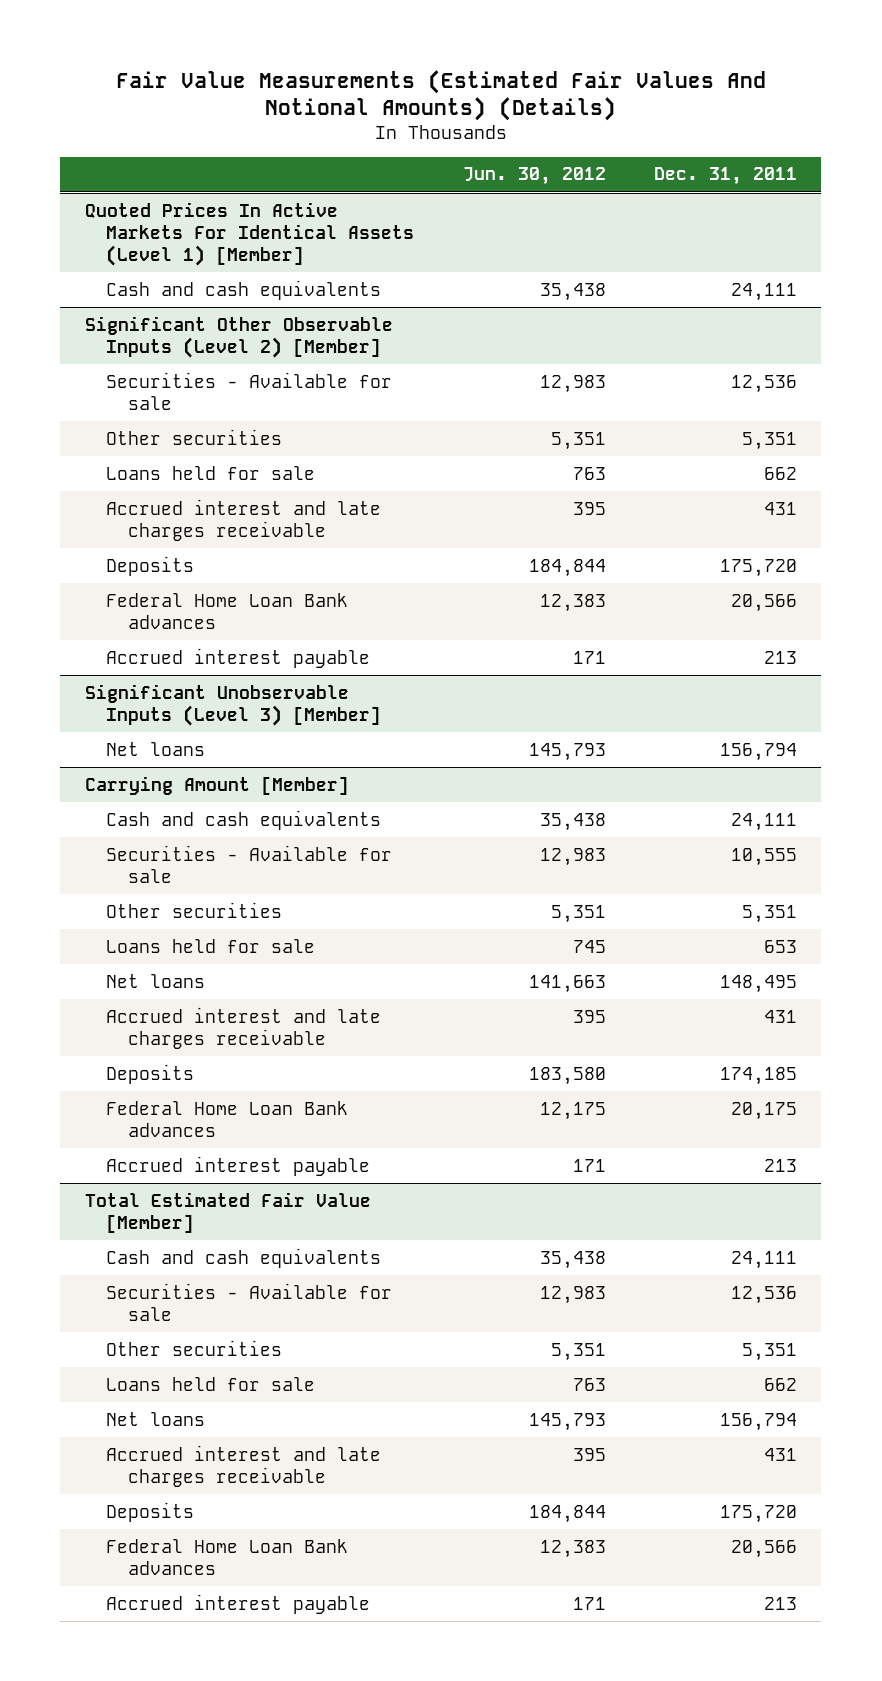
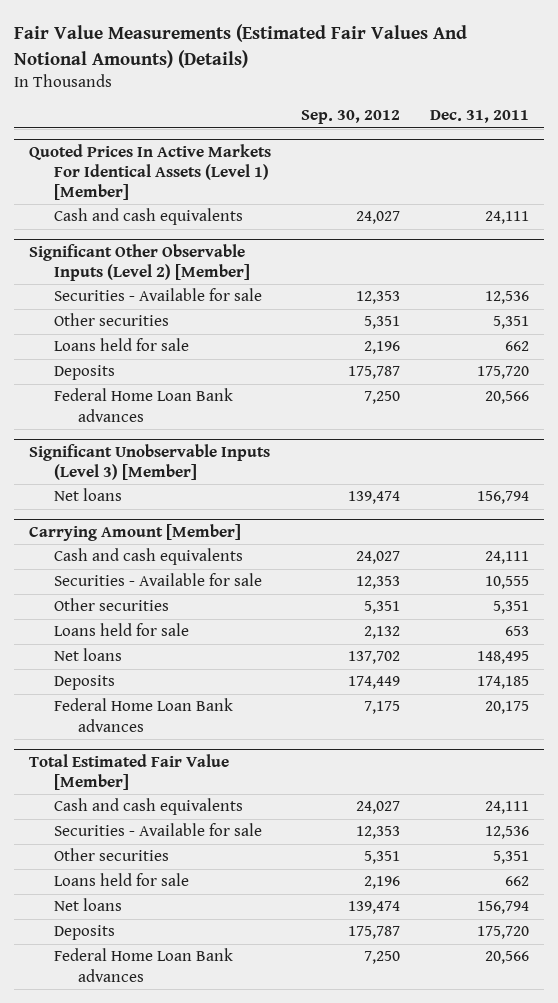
- | Jun. 30, 2012 | Dec. 31, 2011
+ | Sep. 30, 2012 | Dec. 31, 2011
@ Significant Other Observable Inputs (Level 2) [Member]
- Accrued interest and late charges receivable | 395 | 431
- Accrued interest payable | 171 | 213
@ Carrying Amount [Member]
- Accrued interest and late charges receivable | 395 | 431
- Accrued interest payable | 171 | 213
@ Total Estimated Fair Value [Member]
- Accrued interest and late charges receivable | 395 | 431
- Accrued interest payable | 171 | 213

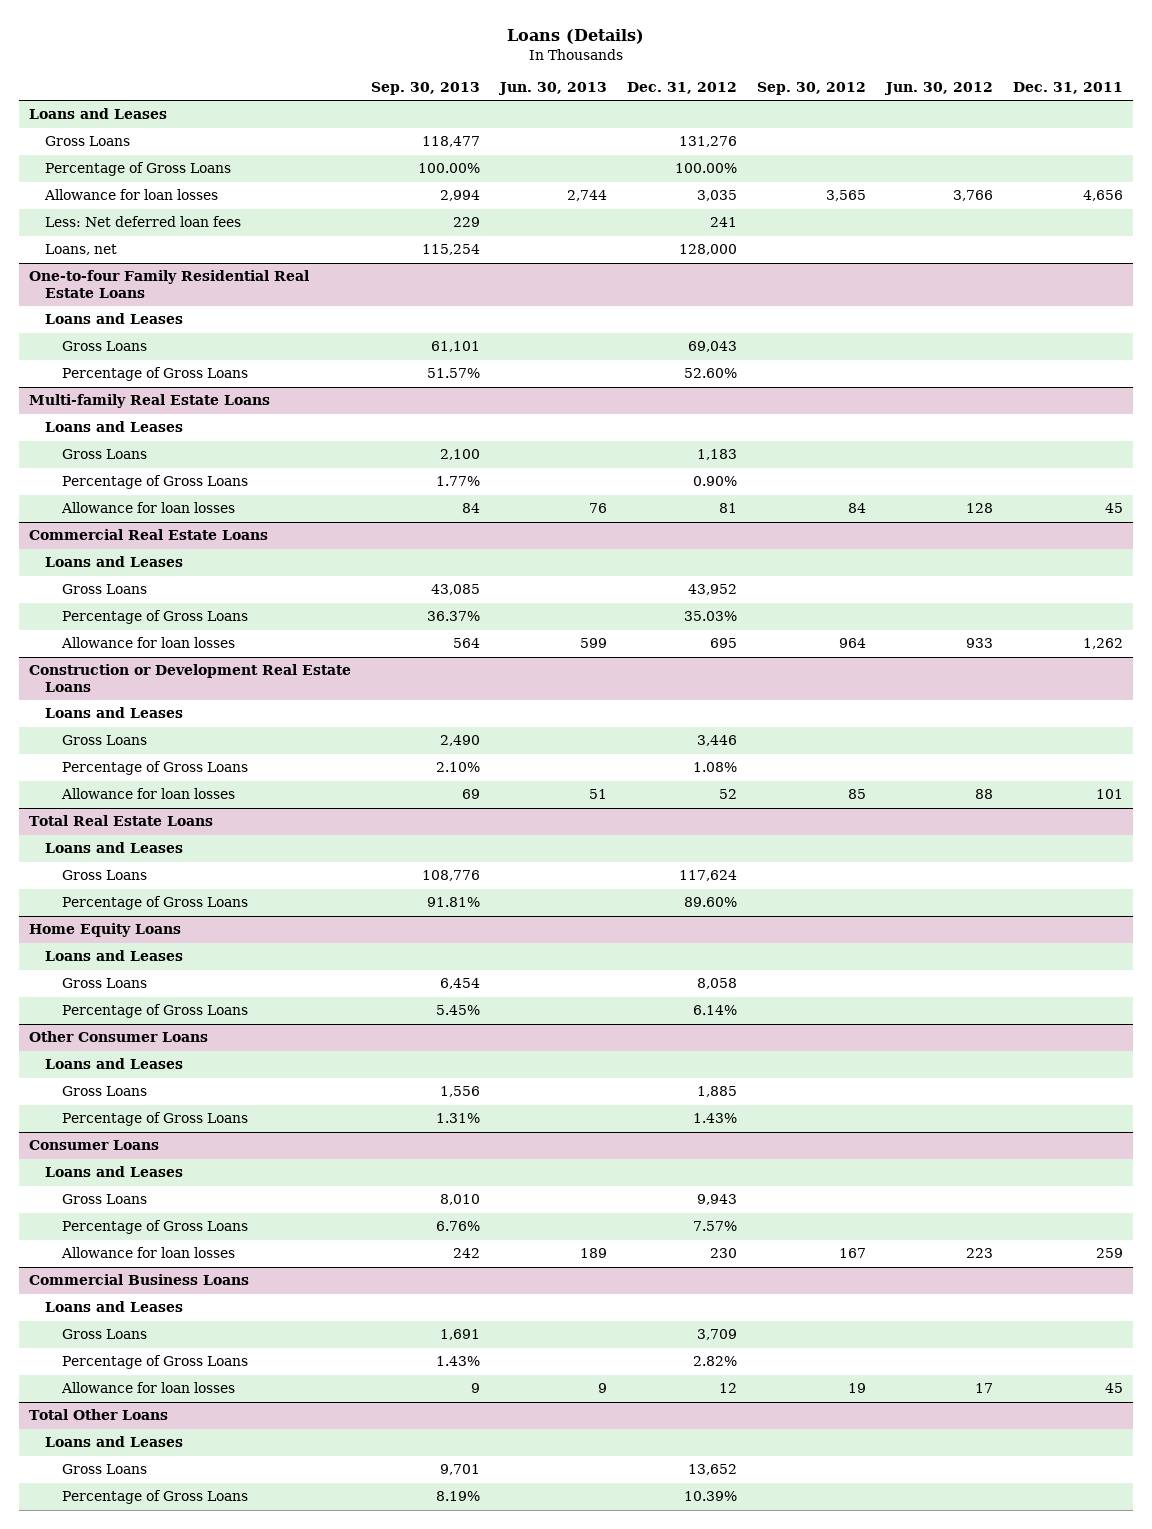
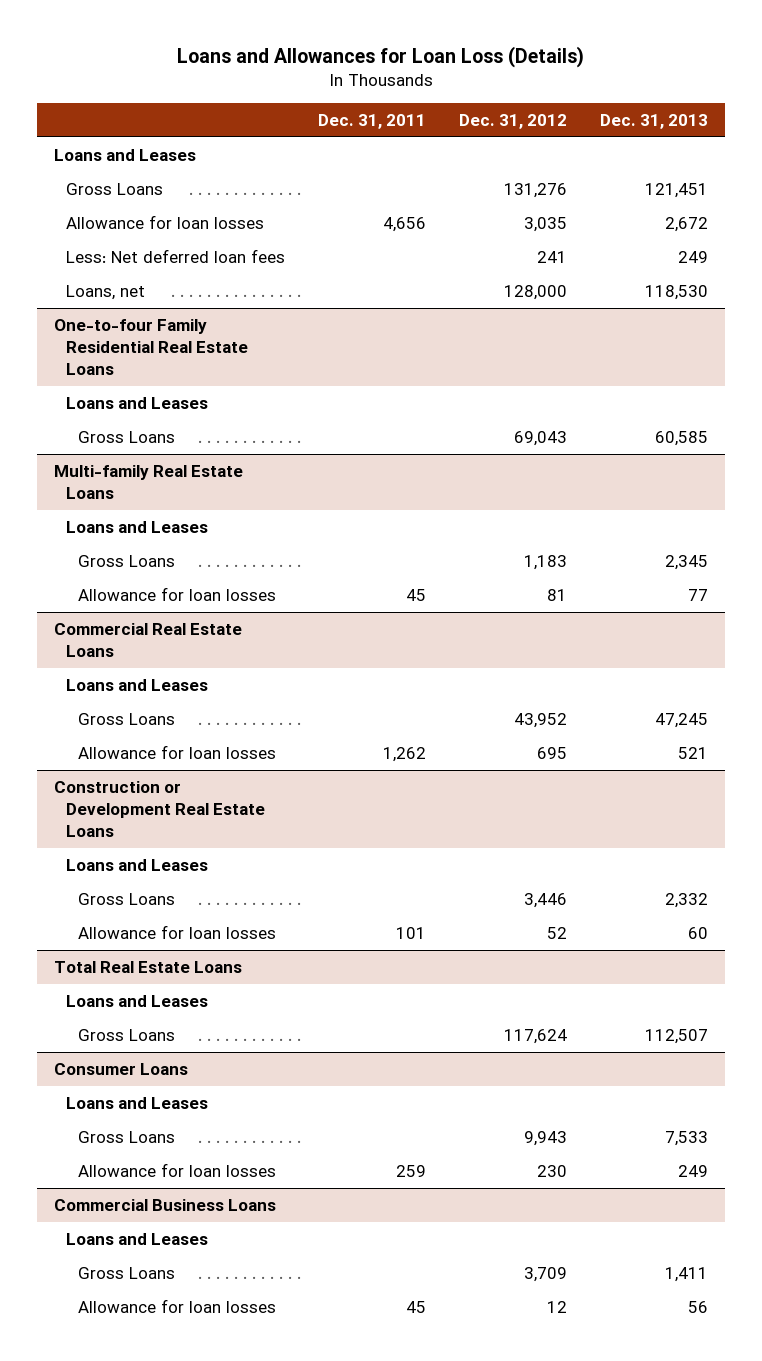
- Loans (Details)
+ Loans and Allowances for Loan Loss (Details)
- | Sep. 30, 2013 | Jun. 30, 2013 | Dec. 31, 2012 | Sep. 30, 2012 | Jun. 30, 2012 | Dec. 31, 2011
+ | Dec. 31, 2011 | Dec. 31, 2012 | Dec. 31, 2013
- Percentage of Gross Loans | 100.00% | | 100.00% | | |
@ One-to-four Family Residential Real Estate Loans
- Percentage of Gross Loans | 51.57% | | 52.60% | | |
@ Multi-family Real Estate Loans
- Percentage of Gross Loans | 1.77% | | 0.90% | | |
@ Commercial Real Estate Loans
- Percentage of Gross Loans | 36.37% | | 35.03% | | |
@ Construction or Development Real Estate Loans
- Percentage of Gross Loans | 2.10% | | 1.08% | | |
@ Total Real Estate Loans
- Percentage of Gross Loans | 91.81% | | 89.60% | | |
- Home Equity Loans
- Loans and Leases
- Gross Loans | 6,454 | | 8,058 | | |
- Percentage of Gross Loans | 5.45% | | 6.14% | | |
- Other Consumer Loans
- Loans and Leases
- Gross Loans | 1,556 | | 1,885 | | |
- Percentage of Gross Loans | 1.31% | | 1.43% | | |
@ Consumer Loans
- Percentage of Gross Loans | 6.76% | | 7.57% | | |
@ Commercial Business Loans
- Percentage of Gross Loans | 1.43% | | 2.82% | | |
- Total Other Loans
- Loans and Leases
- Gross Loans | 9,701 | | 13,652 | | |
- Percentage of Gross Loans | 8.19% | | 10.39% | | |

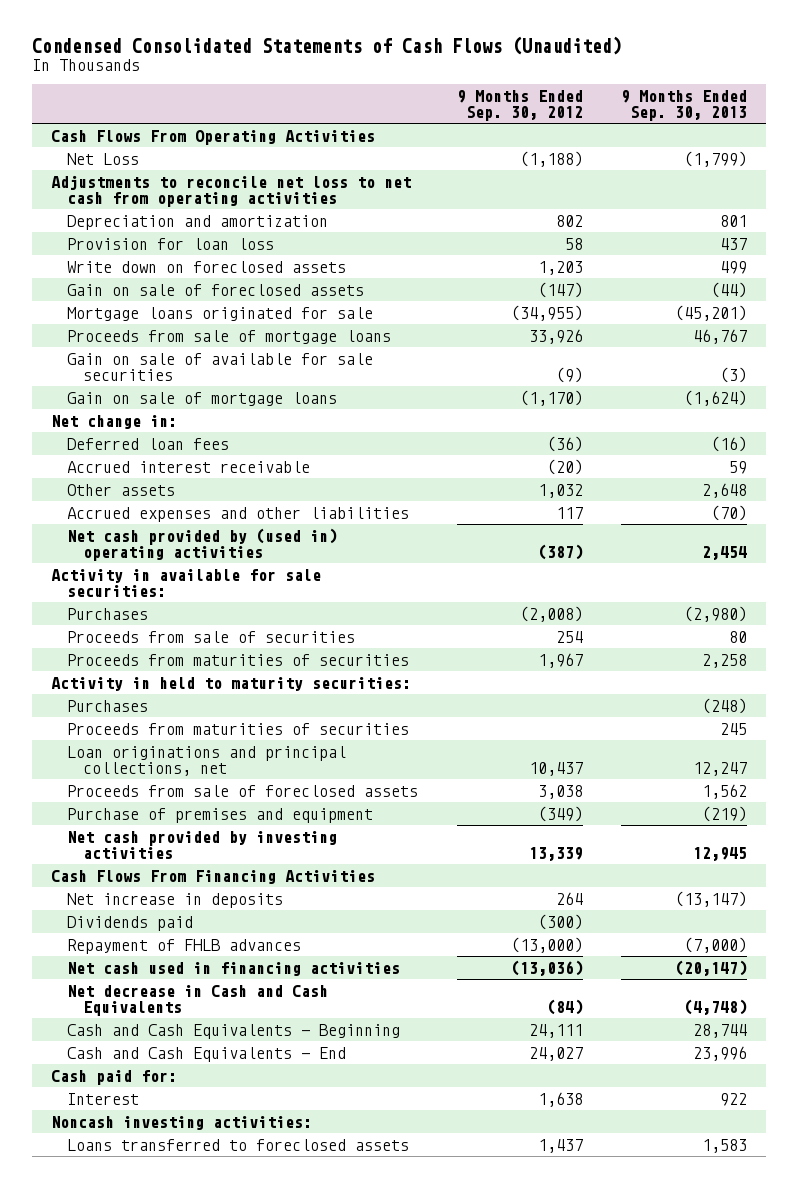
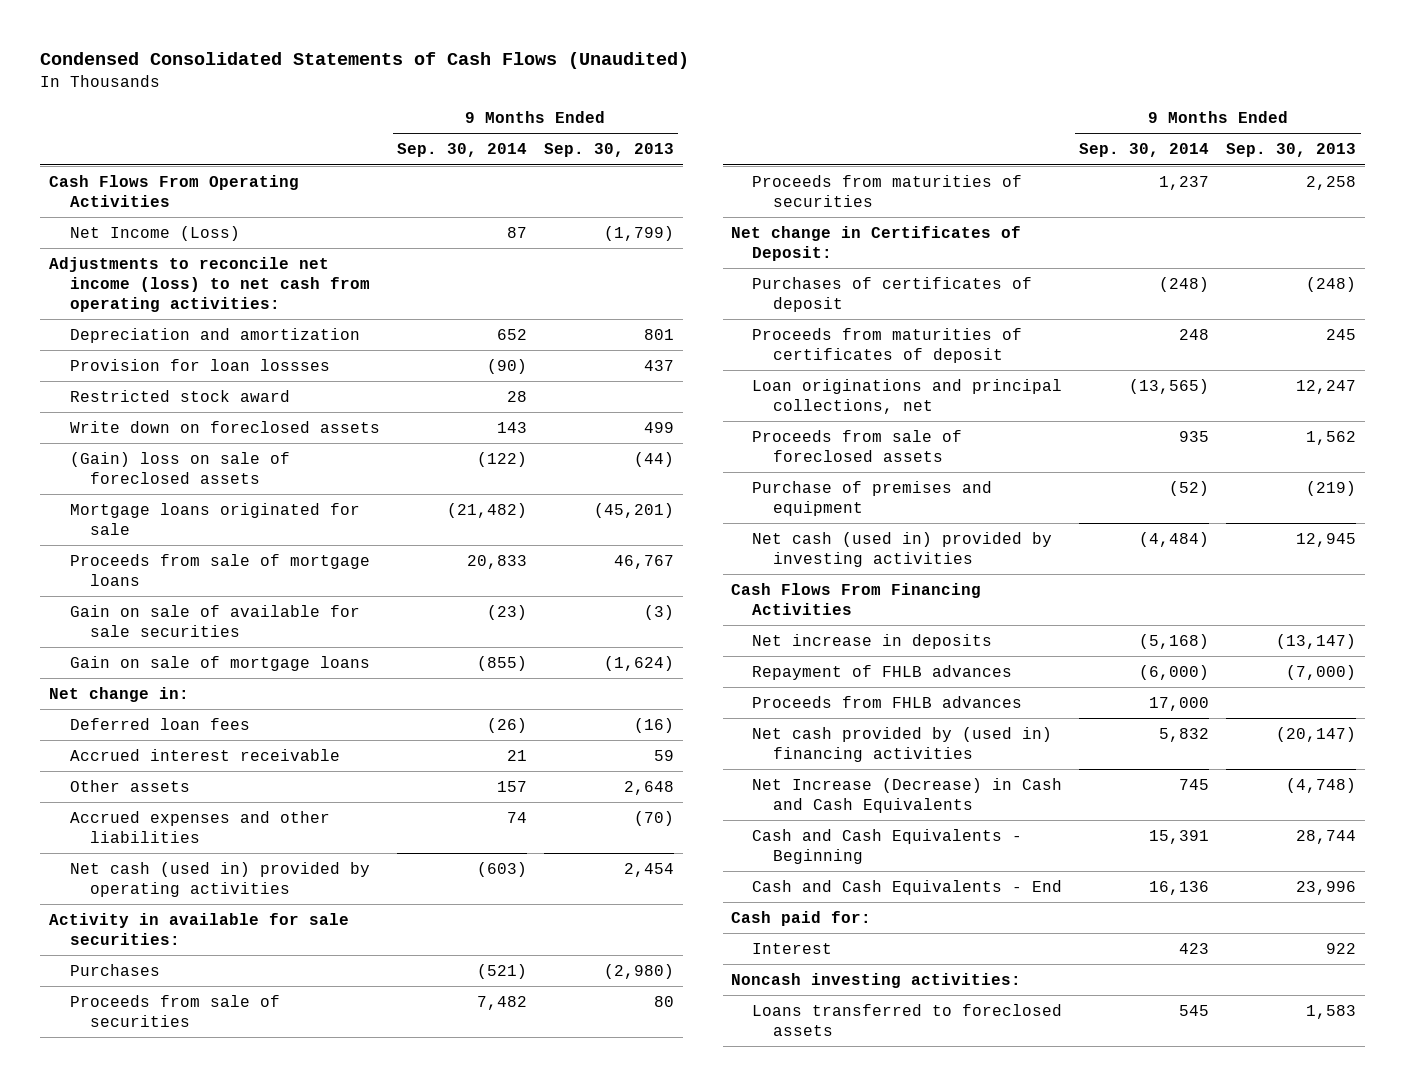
- | 9 Months Ended Sep. 30, 2012 | 9 Months Ended Sep. 30, 2013
+ | 9 Months Ended Sep. 30, 2014 | 9 Months Ended Sep. 30, 2013
- Net Loss | (1,188) | (1,799)
- Adjustments to reconcile net loss to net cash from operating activities
+ Net Income (Loss) | 87 | (1,799)
+ Adjustments to reconcile net income (loss) to net cash from operating activities:
- Provision for loan loss | 58 | 437
+ Provision for loan lossses | (90) | 437
+ Restricted stock award | 28 |
- Gain on sale of foreclosed assets | (147) | (44)
+ (Gain) loss on sale of foreclosed assets | (122) | (44)
- Net cash provided by (used in) operating activities | (387) | 2,454
+ Net cash (used in) provided by operating activities | (603) | 2,454
- Activity in held to maturity securities:
- Purchases | | (248)
- Proceeds from maturities of securities | | 245
+ Net change in Certificates of Deposit:
+ Purchases of certificates of deposit | (248) | (248)
+ Proceeds from maturities of certificates of deposit | 248 | 245
- Net cash provided by investing activities | 13,339 | 12,945
+ Net cash (used in) provided by investing activities | (4,484) | 12,945
- Dividends paid | (300) |
- Net cash used in financing activities | (13,036) | (20,147)
- Net decrease in Cash and Cash Equivalents | (84) | (4,748)
+ Proceeds from FHLB advances | 17,000 |
+ Net cash provided by (used in) financing activities | 5,832 | (20,147)
+ Net Increase (Decrease) in Cash and Cash Equivalents | 745 | (4,748)

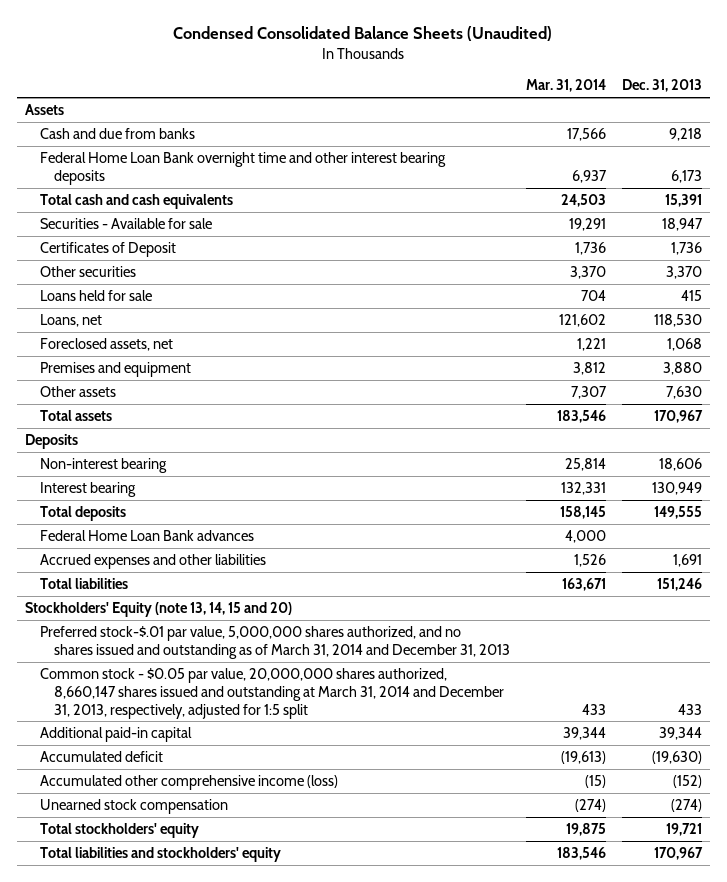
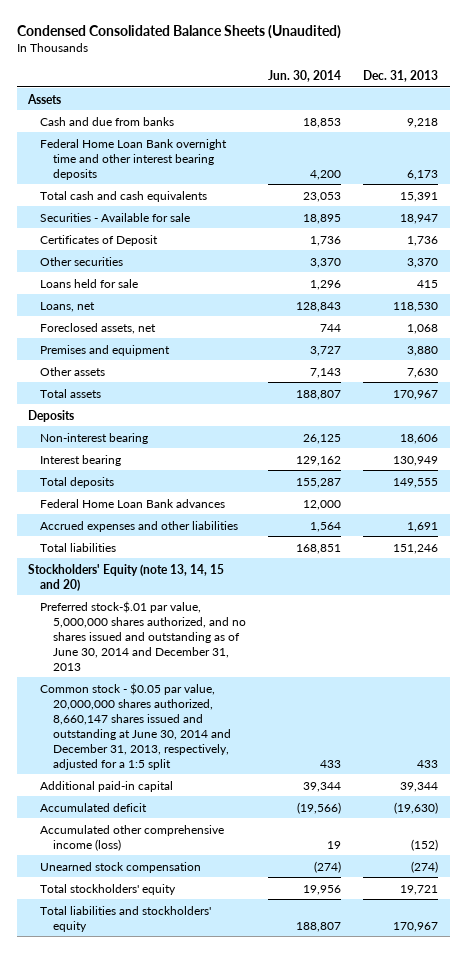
- | Mar. 31, 2014 | Dec. 31, 2013
+ | Jun. 30, 2014 | Dec. 31, 2013
- Preferred stock-$.01 par value, 5,000,000 shares authorized, and no shares issued and outstanding as of March 31, 2014 and December 31, 2013
- Common stock - $0.05 par value, 20,000,000 shares authorized, 8,660,147 shares issued and outstanding at March 31, 2014 and December 31, 2013, respectively, adjusted for 1:5 split | 433 | 433
+ Preferred stock-$.01 par value, 5,000,000 shares authorized, and no shares issued and outstanding as of June 30, 2014 and December 31, 2013
+ Common stock - $0.05 par value, 20,000,000 shares authorized, 8,660,147 shares issued and outstanding at June 30, 2014 and December 31, 2013, respectively, adjusted for a 1:5 split | 433 | 433

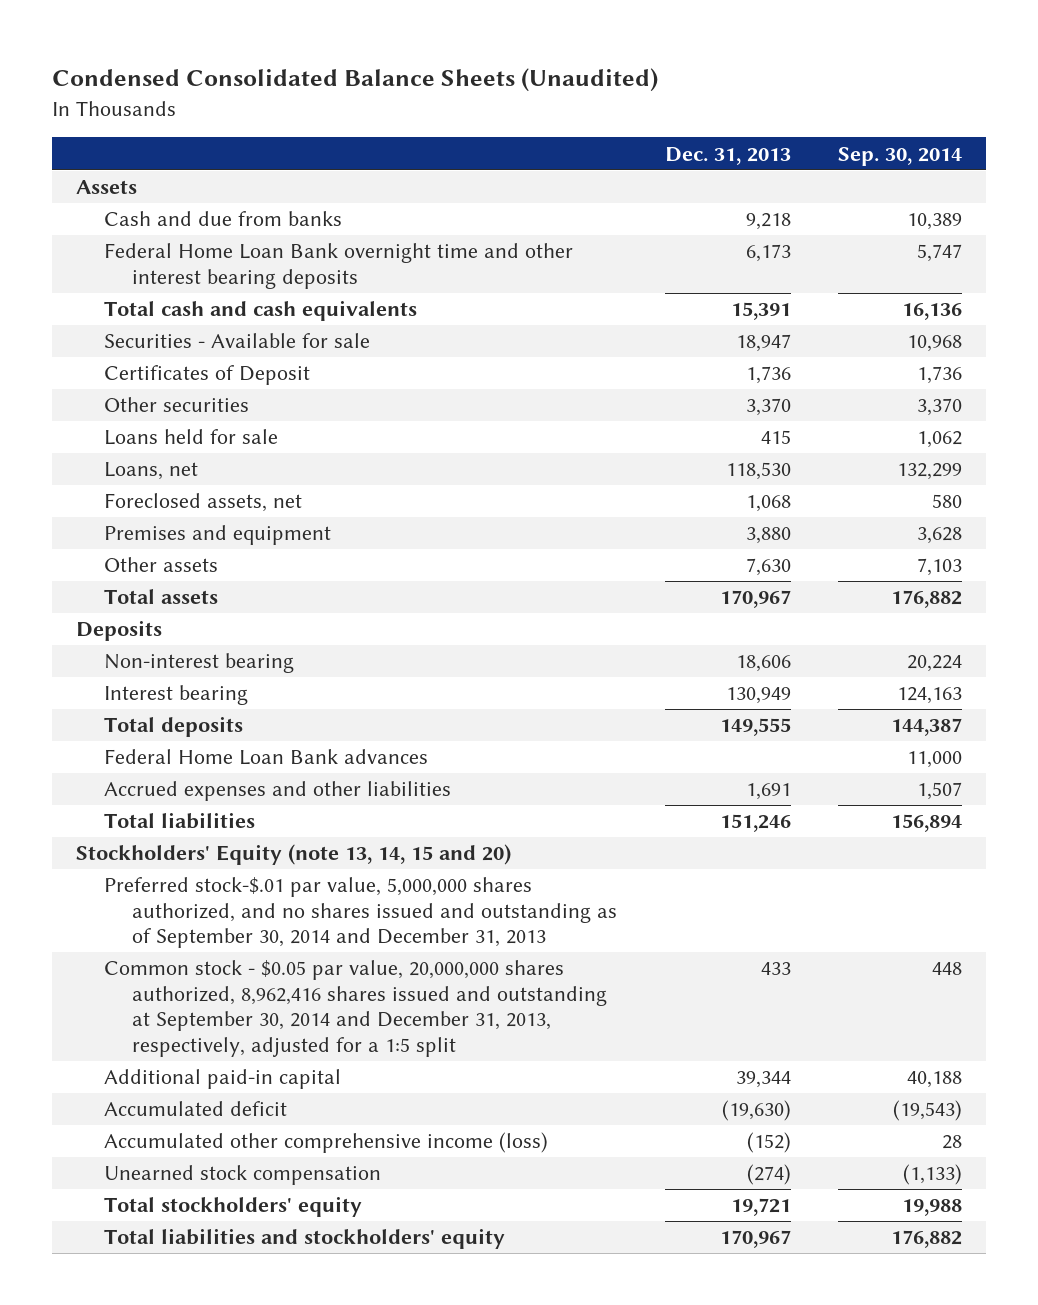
- | Jun. 30, 2014 | Dec. 31, 2013
+ | Dec. 31, 2013 | Sep. 30, 2014
- Preferred stock-$.01 par value, 5,000,000 shares authorized, and no shares issued and outstanding as of June 30, 2014 and December 31, 2013
- Common stock - $0.05 par value, 20,000,000 shares authorized, 8,660,147 shares issued and outstanding at June 30, 2014 and December 31, 2013, respectively, adjusted for a 1:5 split | 433 | 433
+ Preferred stock-$.01 par value, 5,000,000 shares authorized, and no shares issued and outstanding as of September 30, 2014 and December 31, 2013
+ Common stock - $0.05 par value, 20,000,000 shares authorized, 8,962,416 shares issued and outstanding at September 30, 2014 and December 31, 2013, respectively, adjusted for a 1:5 split | 433 | 448

